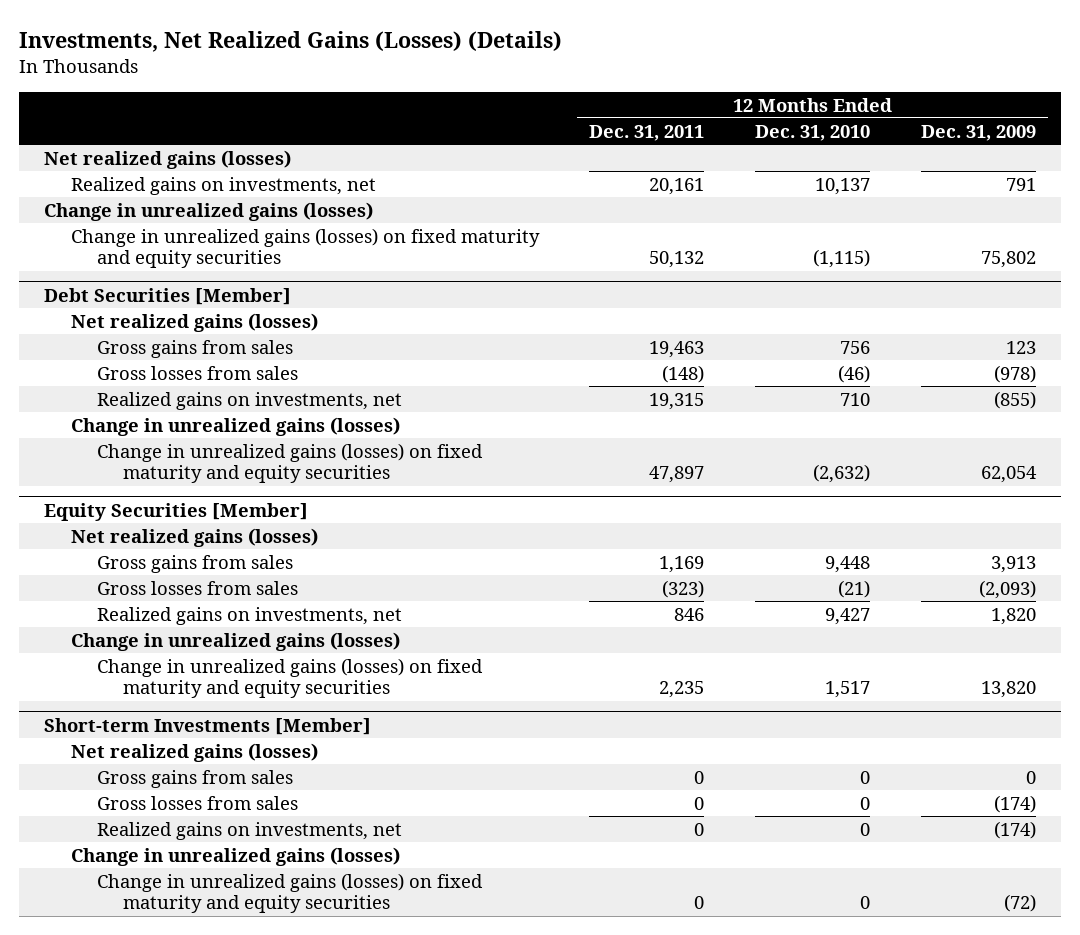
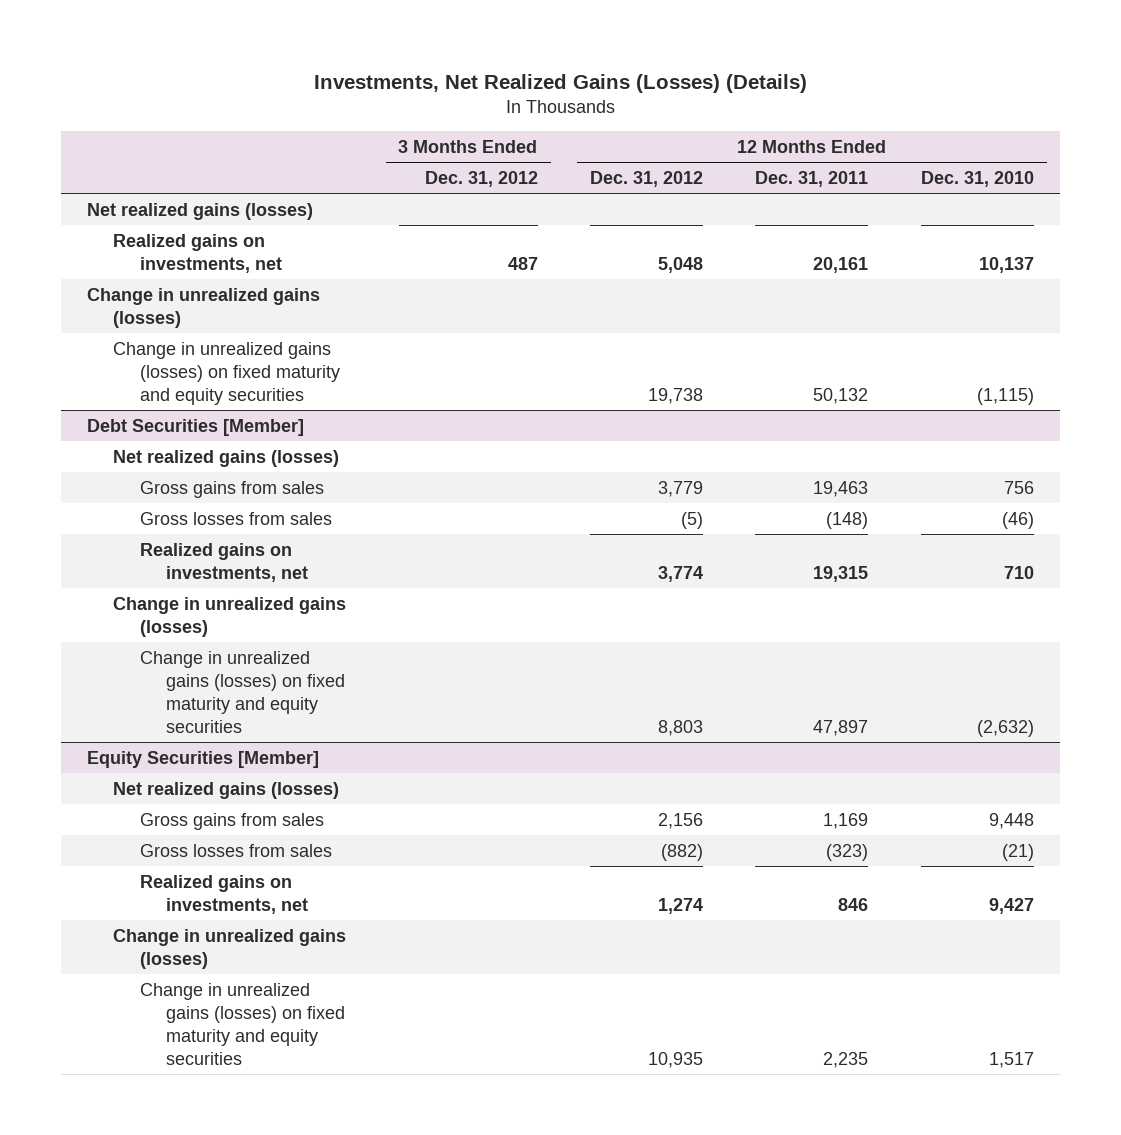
- | 12 Months Ended Dec. 31, 2011 | 12 Months Ended Dec. 31, 2010 | 12 Months Ended Dec. 31, 2009
+ | 3 Months Ended Dec. 31, 2012 | 12 Months Ended Dec. 31, 2012 | 12 Months Ended Dec. 31, 2011 | 12 Months Ended Dec. 31, 2010
- Short-term Investments [Member]
- Net realized gains (losses)
- Gross gains from sales | 0 | 0 | 0
- Gross losses from sales | 0 | 0 | (174)
- Realized gains on investments, net | 0 | 0 | (174)
- Change in unrealized gains (losses)
- Change in unrealized gains (losses) on fixed maturity and equity securities | 0 | 0 | (72)

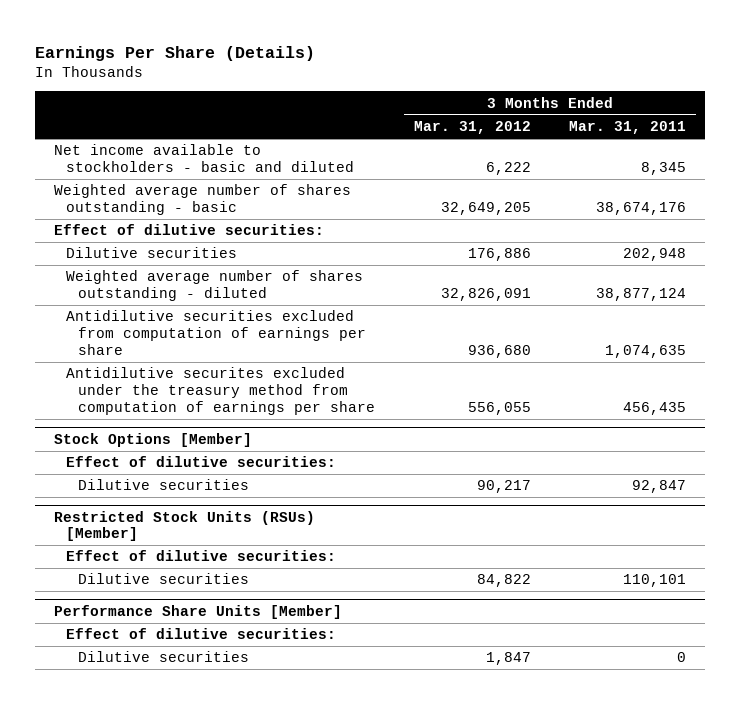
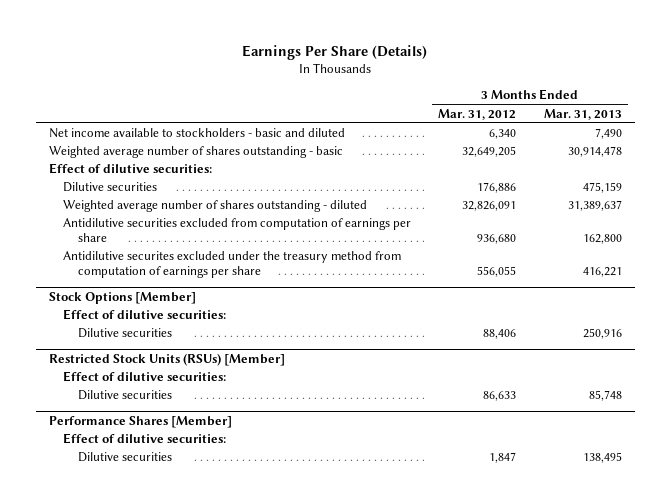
- | 3 Months Ended Mar. 31, 2012 | 3 Months Ended Mar. 31, 2011
+ | 3 Months Ended Mar. 31, 2012 | 3 Months Ended Mar. 31, 2013
- Net income available to stockholders - basic and diluted | 6,222 | 8,345
+ Net income available to stockholders - basic and diluted | 6,340 | 7,490
@ Stock Options [Member]
- Dilutive securities | 90,217 | 92,847
+ Dilutive securities | 88,406 | 250,916
@ Restricted Stock Units (RSUs) [Member]
- Dilutive securities | 84,822 | 110,101
- Performance Share Units [Member]
@ Restricted Stock Units (RSUs) [Member]
+ Dilutive securities | 86,633 | 85,748
+ Performance Shares [Member]

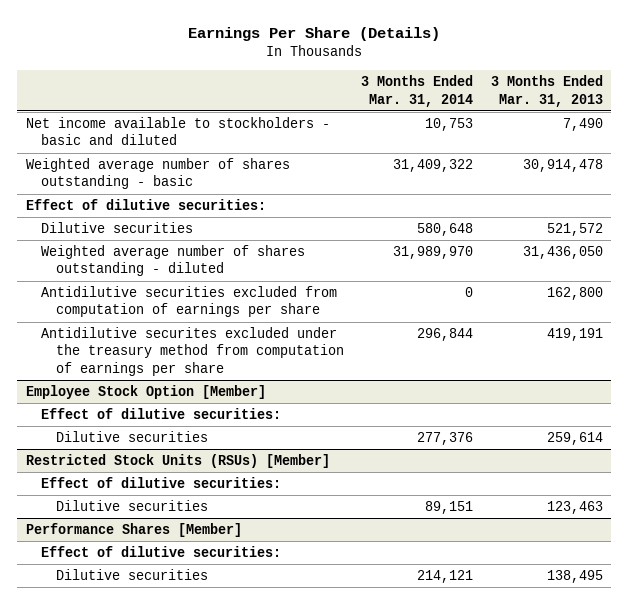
- | 3 Months Ended Mar. 31, 2012 | 3 Months Ended Mar. 31, 2013
+ | 3 Months Ended Mar. 31, 2014 | 3 Months Ended Mar. 31, 2013
- Dilutive securities | 176,886 | 475,159
- Weighted average number of shares outstanding - diluted | 32,826,091 | 31,389,637
+ Dilutive securities | 580,648 | 521,572
+ Weighted average number of shares outstanding - diluted | 31,989,970 | 31,436,050
- Antidilutive securites excluded under the treasury method from computation of earnings per share | 556,055 | 416,221
- Stock Options [Member]
+ Antidilutive securites excluded under the treasury method from computation of earnings per share | 296,844 | 419,191
+ Employee Stock Option [Member]
- Dilutive securities | 88,406 | 250,916
+ Dilutive securities | 277,376 | 259,614
@ Restricted Stock Units (RSUs) [Member]
- Dilutive securities | 86,633 | 85,748
+ Dilutive securities | 89,151 | 123,463

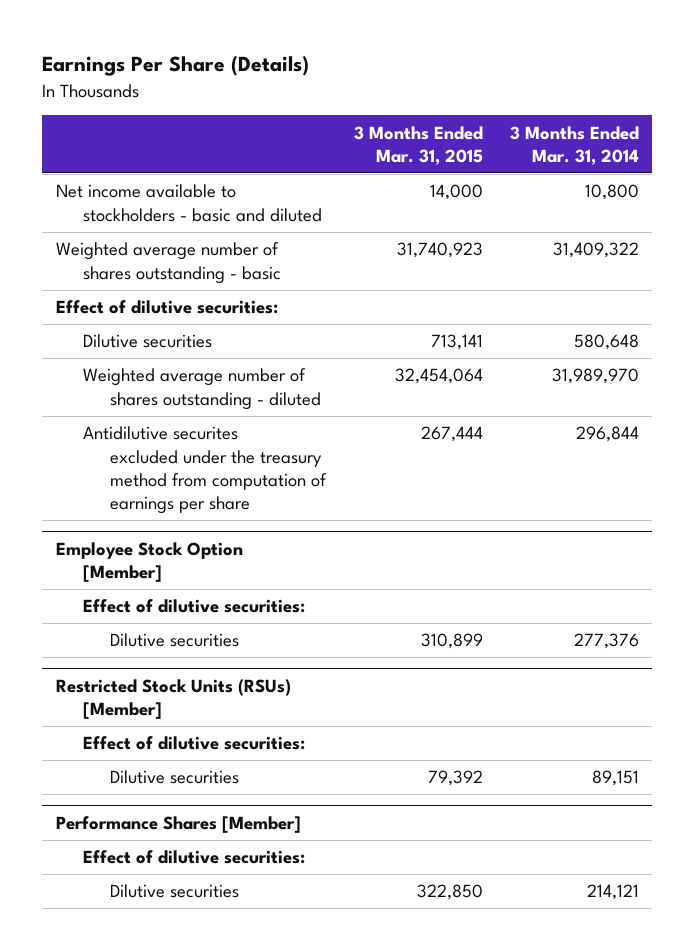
- | 3 Months Ended Mar. 31, 2014 | 3 Months Ended Mar. 31, 2013
+ | 3 Months Ended Mar. 31, 2015 | 3 Months Ended Mar. 31, 2014
- Net income available to stockholders - basic and diluted | 10,753 | 7,490
+ Net income available to stockholders - basic and diluted | 14,000 | 10,800
- Antidilutive securities excluded from computation of earnings per share | 0 | 162,800

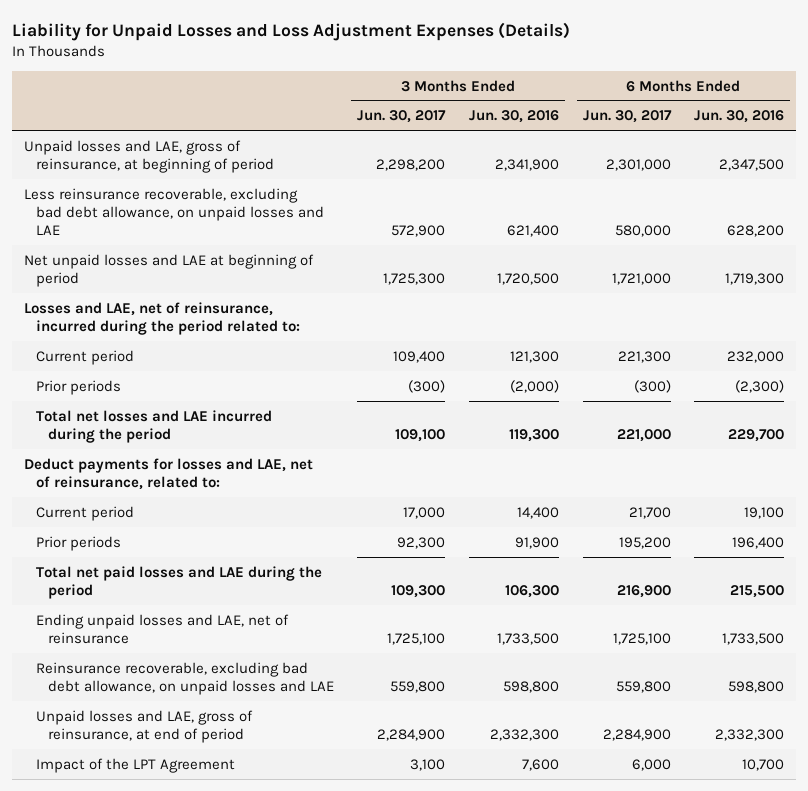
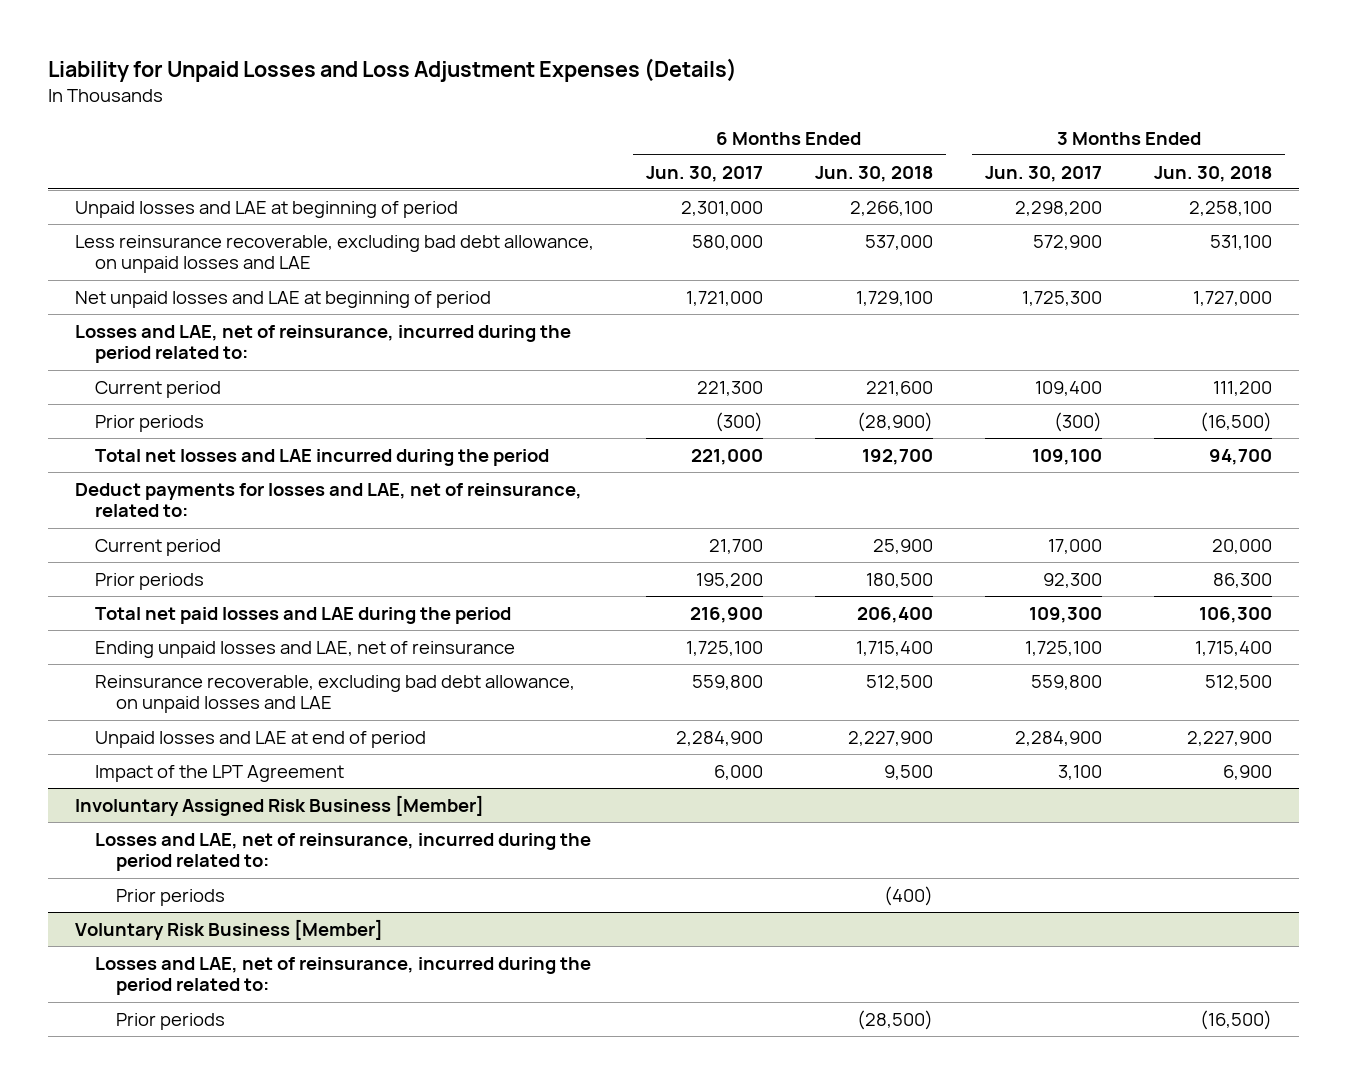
- | 3 Months Ended Jun. 30, 2017 | 3 Months Ended Jun. 30, 2016 | 6 Months Ended Jun. 30, 2017 | 6 Months Ended Jun. 30, 2016
+ | 6 Months Ended Jun. 30, 2017 | 6 Months Ended Jun. 30, 2018 | 3 Months Ended Jun. 30, 2017 | 3 Months Ended Jun. 30, 2018
- Unpaid losses and LAE, gross of reinsurance, at beginning of period | 2,298,200 | 2,341,900 | 2,301,000 | 2,347,500
+ Unpaid losses and LAE at beginning of period | 2,301,000 | 2,266,100 | 2,298,200 | 2,258,100
- Unpaid losses and LAE, gross of reinsurance, at end of period | 2,284,900 | 2,332,300 | 2,284,900 | 2,332,300
+ Unpaid losses and LAE at end of period | 2,284,900 | 2,227,900 | 2,284,900 | 2,227,900
+ Involuntary Assigned Risk Business [Member]
+ Losses and LAE, net of reinsurance, incurred during the period related to:
+ Prior periods | | (400) | |
+ Voluntary Risk Business [Member]
+ Losses and LAE, net of reinsurance, incurred during the period related to:
+ Prior periods | | (28,500) | | (16,500)

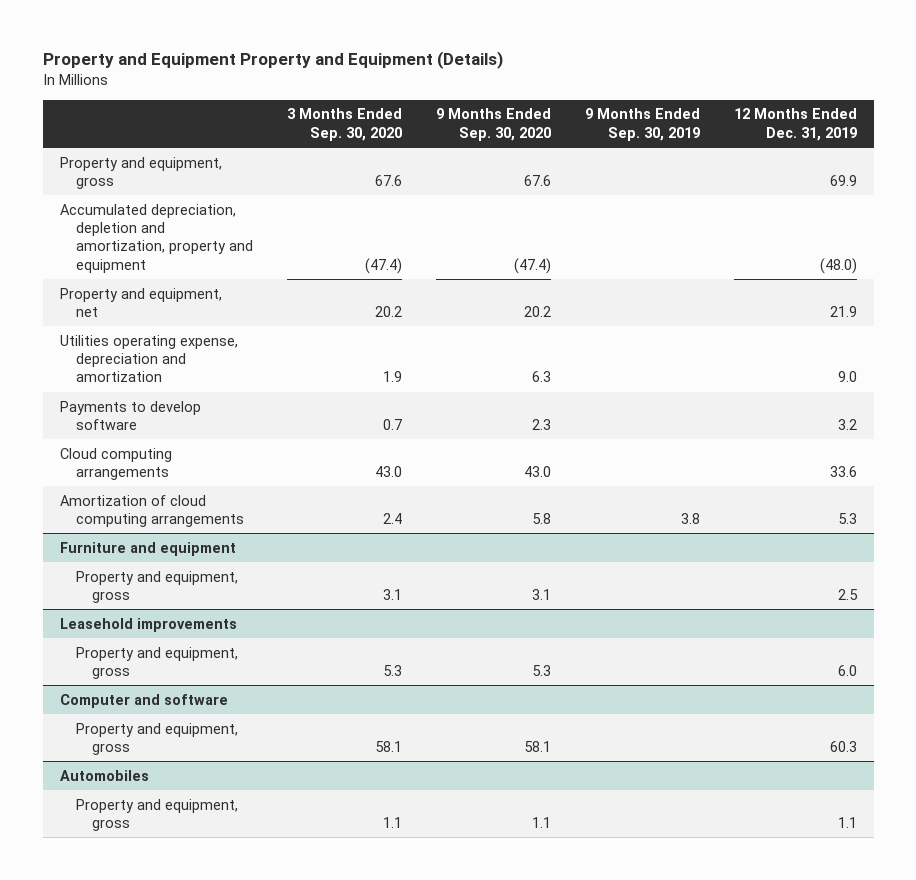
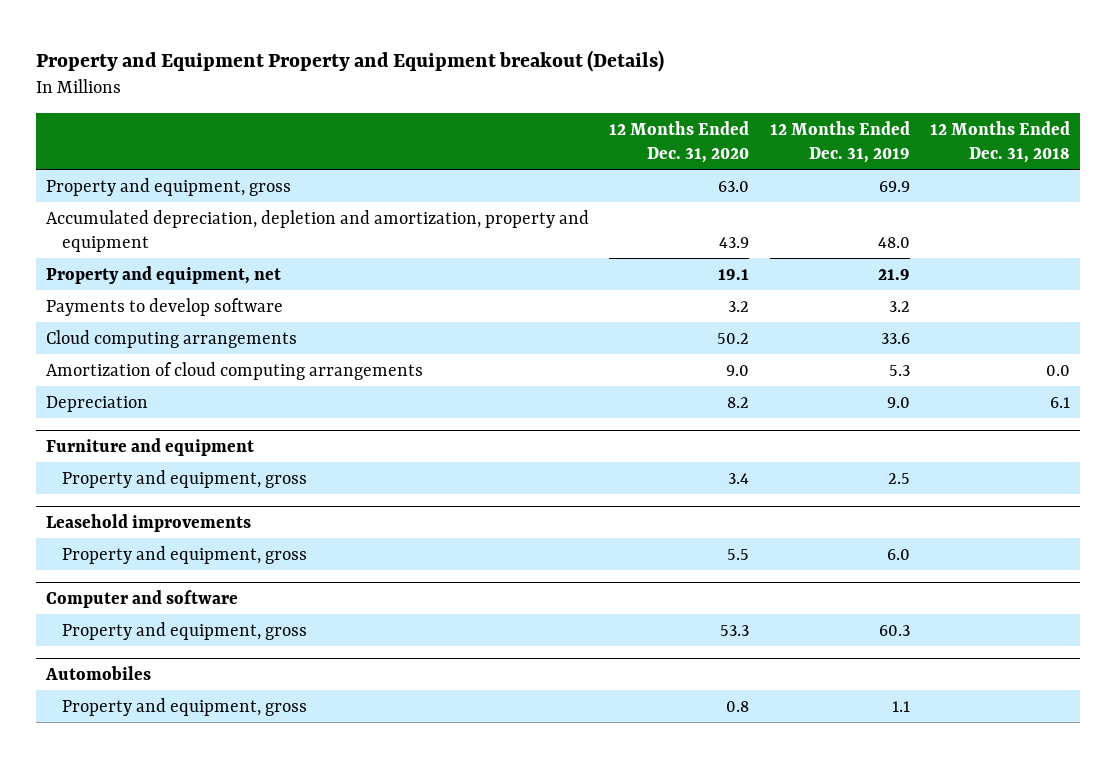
- Property and Equipment Property and Equipment (Details)
+ Property and Equipment Property and Equipment breakout (Details)
- | 3 Months Ended Sep. 30, 2020 | 9 Months Ended Sep. 30, 2020 | 9 Months Ended Sep. 30, 2019 | 12 Months Ended Dec. 31, 2019
+ | 12 Months Ended Dec. 31, 2020 | 12 Months Ended Dec. 31, 2019 | 12 Months Ended Dec. 31, 2018
- Accumulated depreciation, depletion and amortization, property and equipment | (47.4) | (47.4) | | (48.0)
+ Accumulated depreciation, depletion and amortization, property and equipment | 43.9 | 48.0 |
- Utilities operating expense, depreciation and amortization | 1.9 | 6.3 | | 9.0
+ Depreciation | 8.2 | 9.0 | 6.1

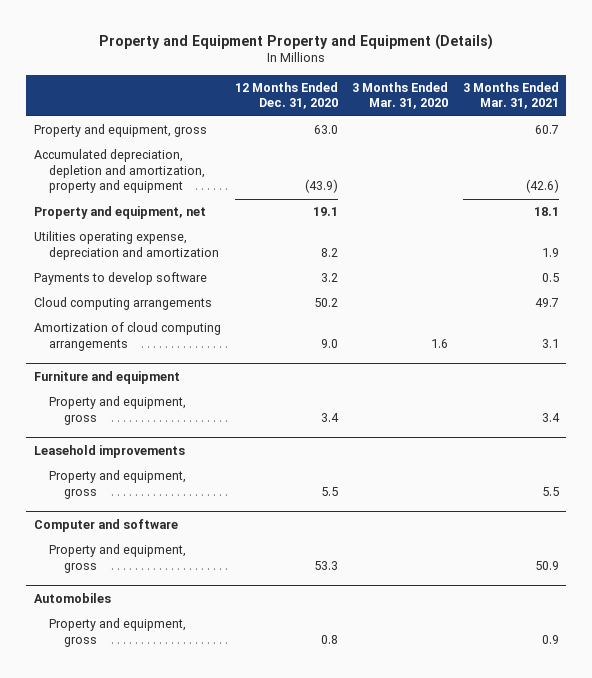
- Property and Equipment Property and Equipment breakout (Details)
+ Property and Equipment Property and Equipment (Details)
- | 12 Months Ended Dec. 31, 2020 | 12 Months Ended Dec. 31, 2019 | 12 Months Ended Dec. 31, 2018
+ | 12 Months Ended Dec. 31, 2020 | 3 Months Ended Mar. 31, 2020 | 3 Months Ended Mar. 31, 2021
- Accumulated depreciation, depletion and amortization, property and equipment | 43.9 | 48.0 |
+ Accumulated depreciation, depletion and amortization, property and equipment | (43.9) | | (42.6)
+ Utilities operating expense, depreciation and amortization | 8.2 | | 1.9
- Depreciation | 8.2 | 9.0 | 6.1

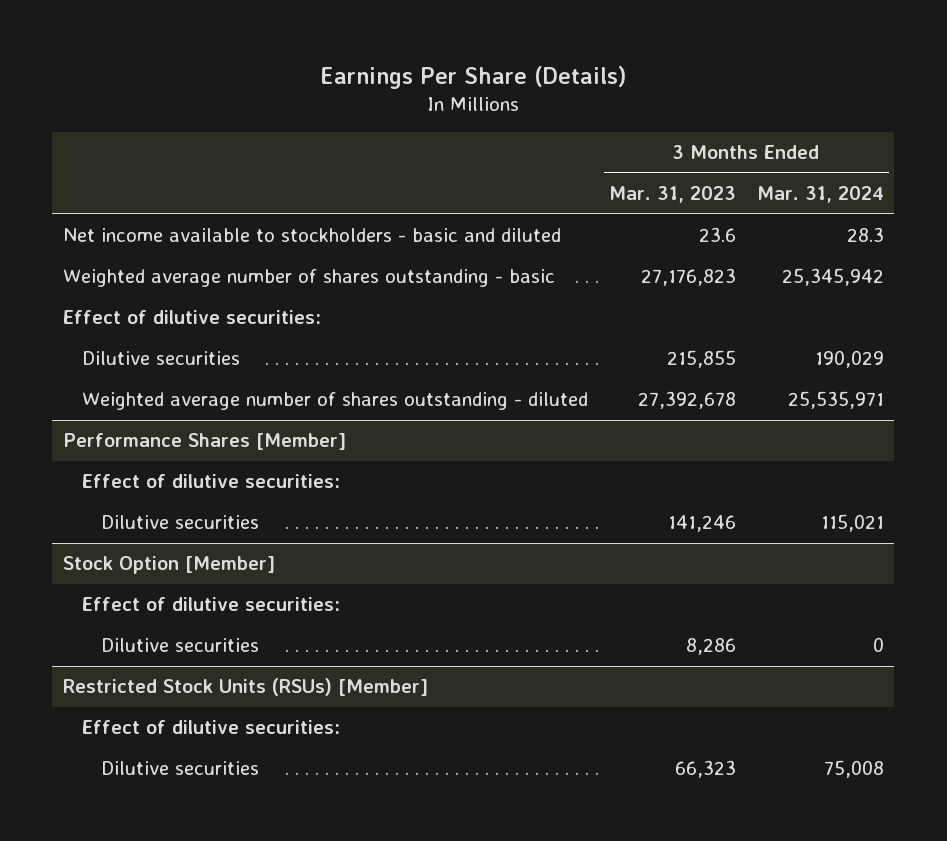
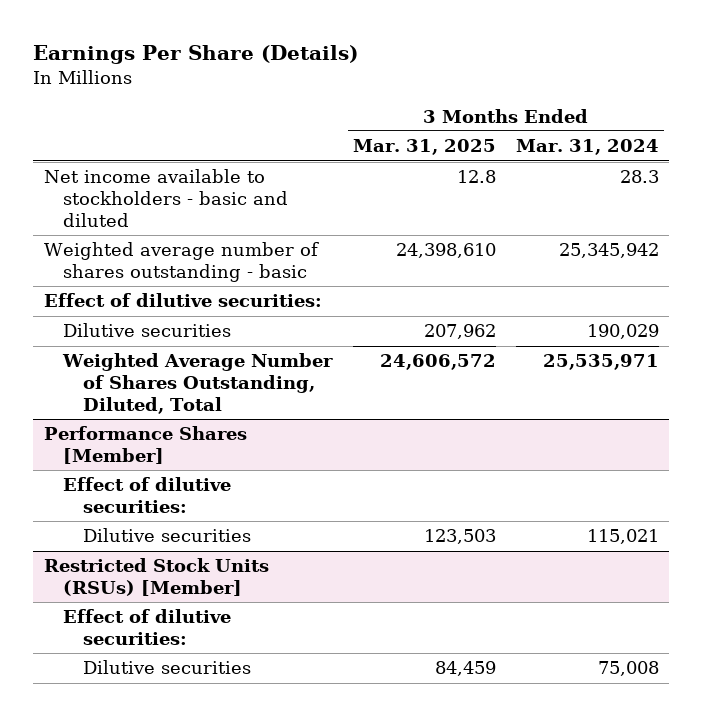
- | 3 Months Ended Mar. 31, 2023 | 3 Months Ended Mar. 31, 2024
+ | 3 Months Ended Mar. 31, 2025 | 3 Months Ended Mar. 31, 2024
- Weighted average number of shares outstanding - diluted | 27,392,678 | 25,535,971
+ Weighted Average Number of Shares Outstanding, Diluted, Total | 24,606,572 | 25,535,971
- Stock Option [Member]
- Effect of dilutive securities:
- Dilutive securities | 8,286 | 0

